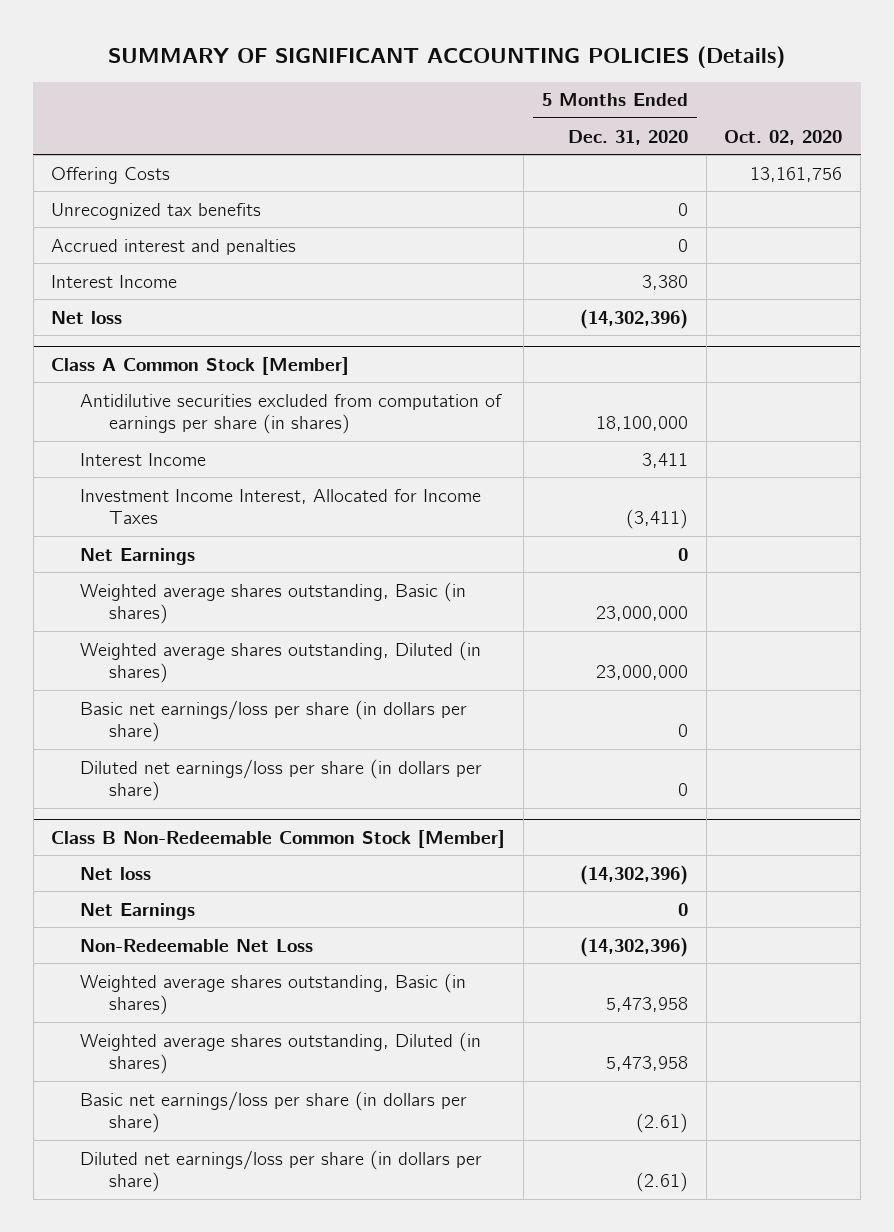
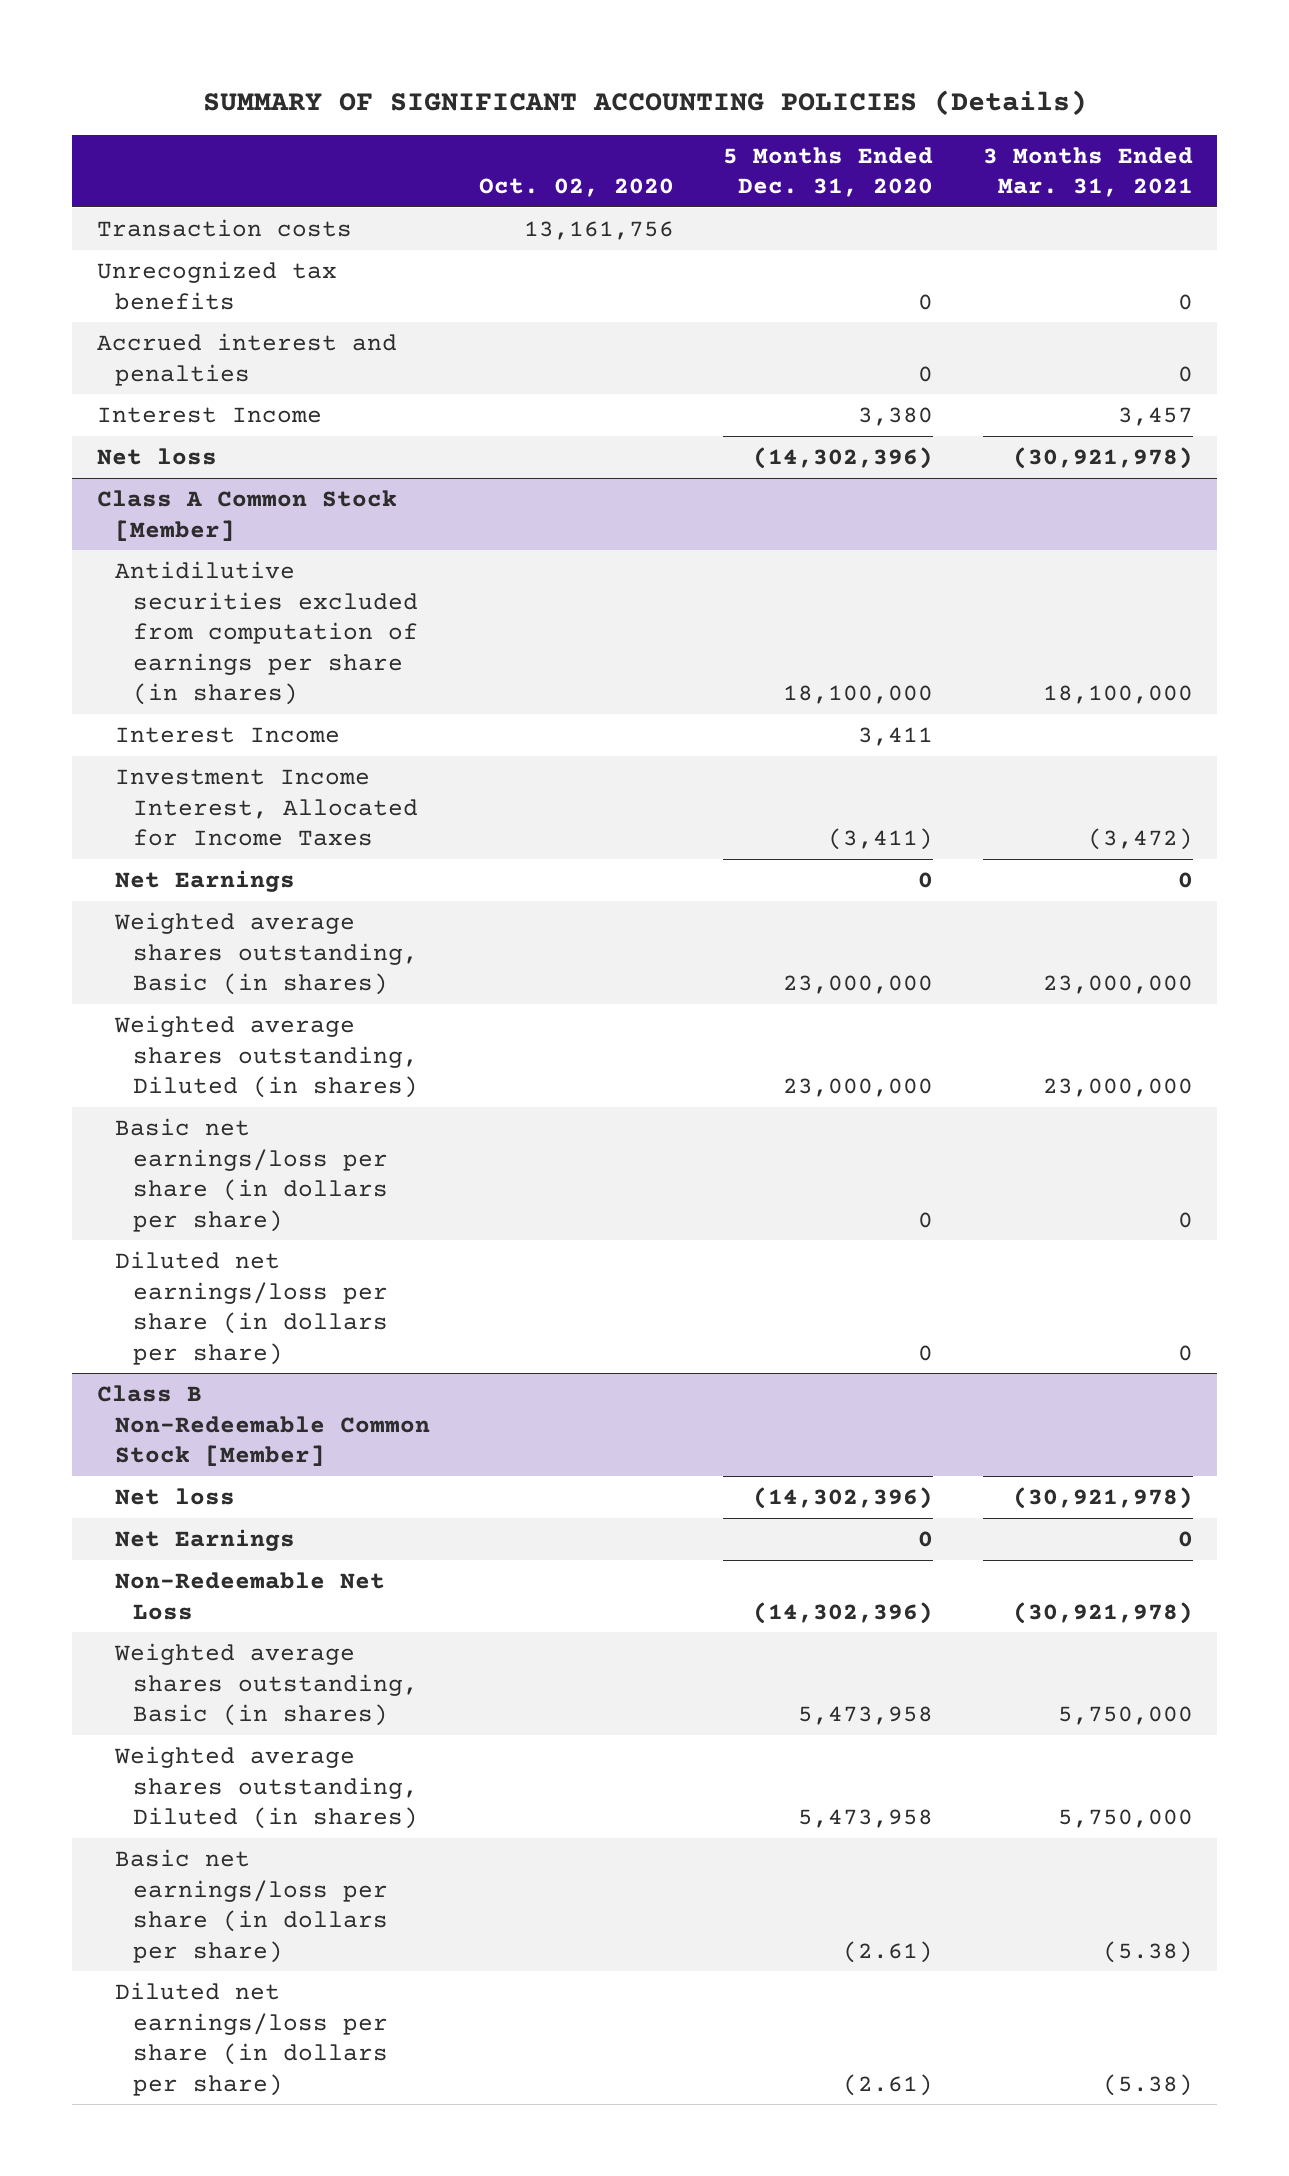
- | 5 Months Ended Dec. 31, 2020 | Oct. 02, 2020
+ | Oct. 02, 2020 | 5 Months Ended Dec. 31, 2020 | 3 Months Ended Mar. 31, 2021
- Offering Costs | | 13,161,756
+ Transaction costs | 13,161,756 | |

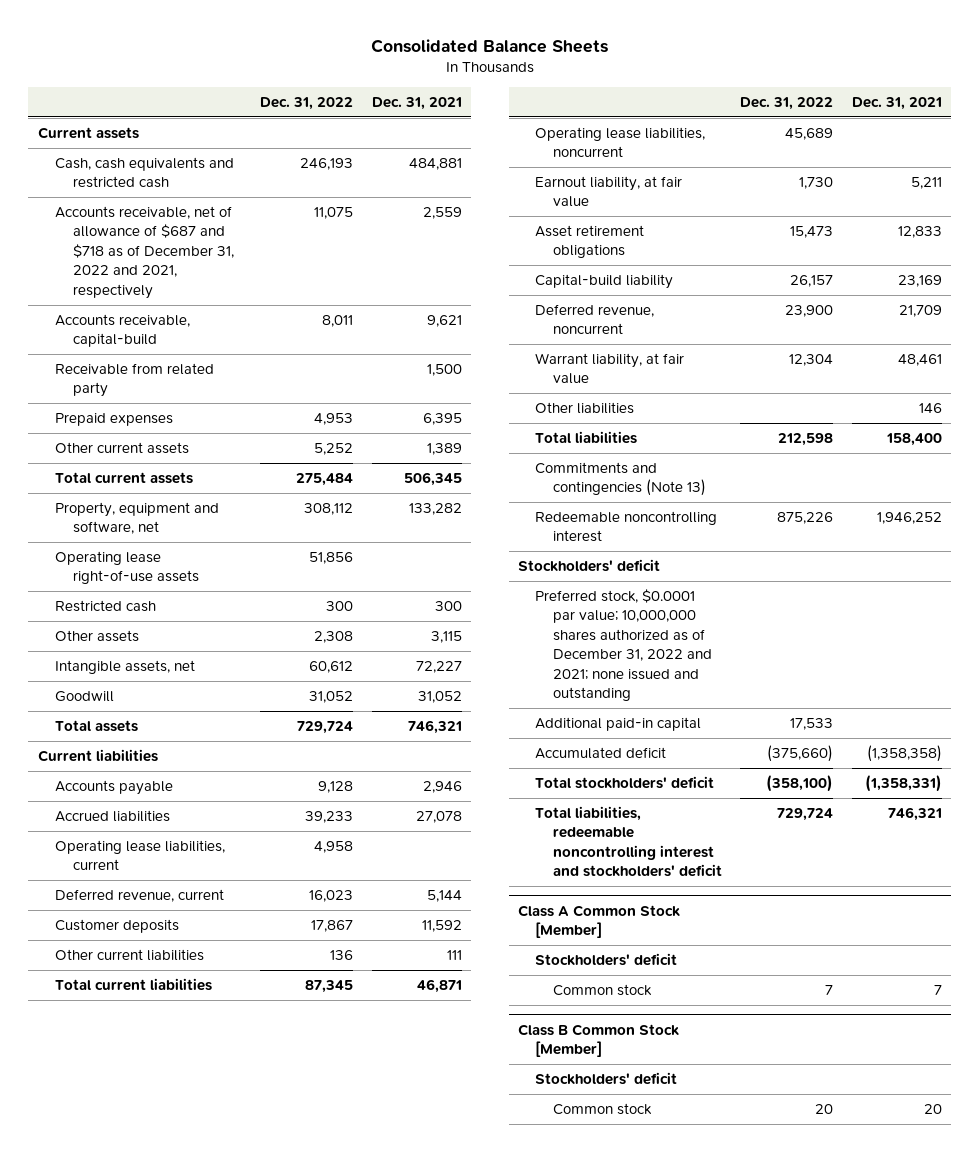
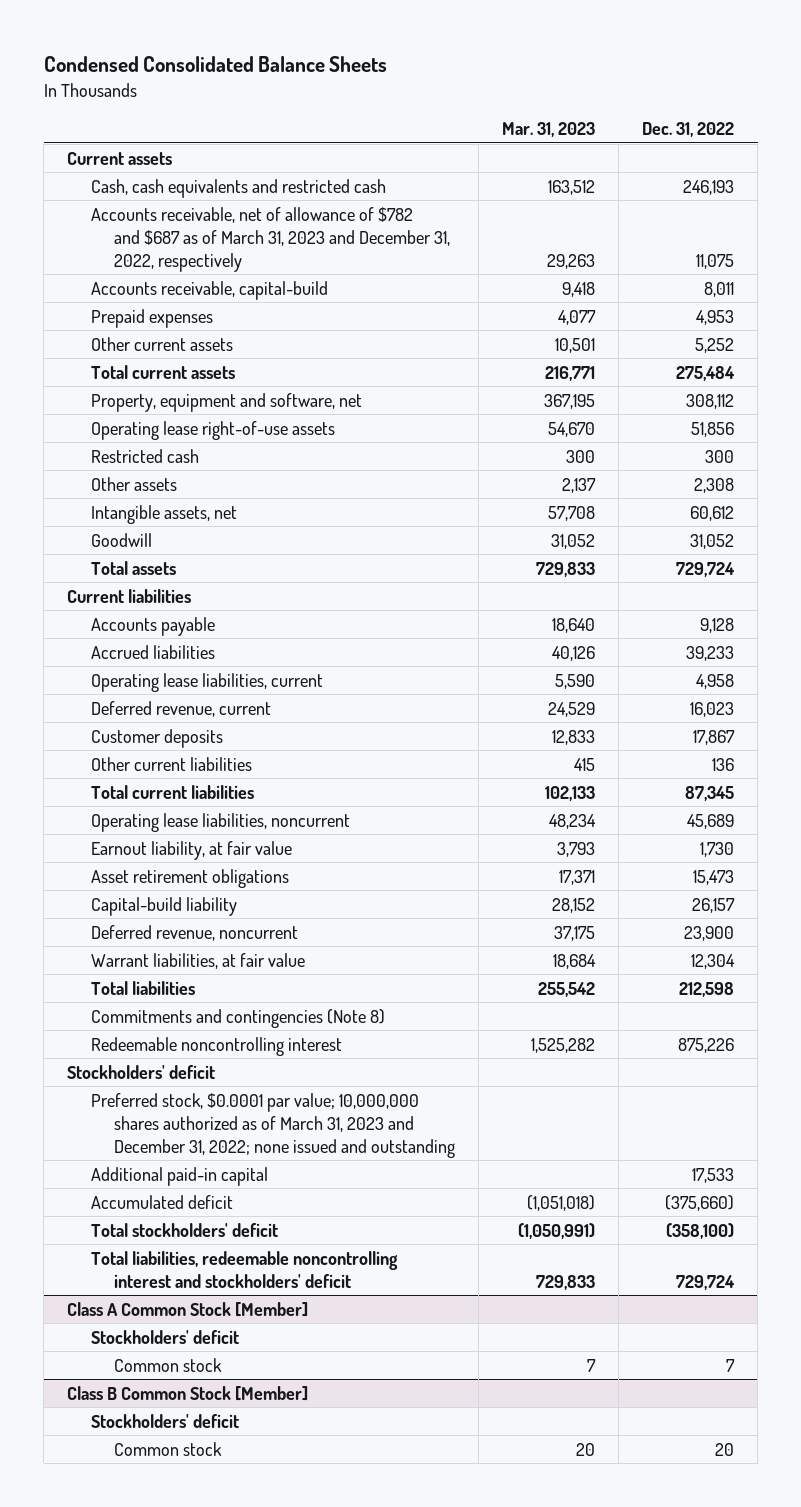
- Consolidated Balance Sheets
+ Condensed Consolidated Balance Sheets
- | Dec. 31, 2022 | Dec. 31, 2021
+ | Mar. 31, 2023 | Dec. 31, 2022
- Accounts receivable, net of allowance of $687 and $718 as of December 31, 2022 and 2021, respectively | 11,075 | 2,559
+ Accounts receivable, net of allowance of $782 and $687 as of March 31, 2023 and December 31, 2022, respectively | 29,263 | 11,075
- Receivable from related party | | 1,500
- Warrant liability, at fair value | 12,304 | 48,461
- Other liabilities | | 146
+ Warrant liabilities, at fair value | 18,684 | 12,304
- Commitments and contingencies (Note 13)
+ Commitments and contingencies (Note 8)
- Preferred stock, $0.0001 par value; 10,000,000 shares authorized as of December 31, 2022 and 2021; none issued and outstanding
+ Preferred stock, $0.0001 par value; 10,000,000 shares authorized as of March 31, 2023 and December 31, 2022; none issued and outstanding

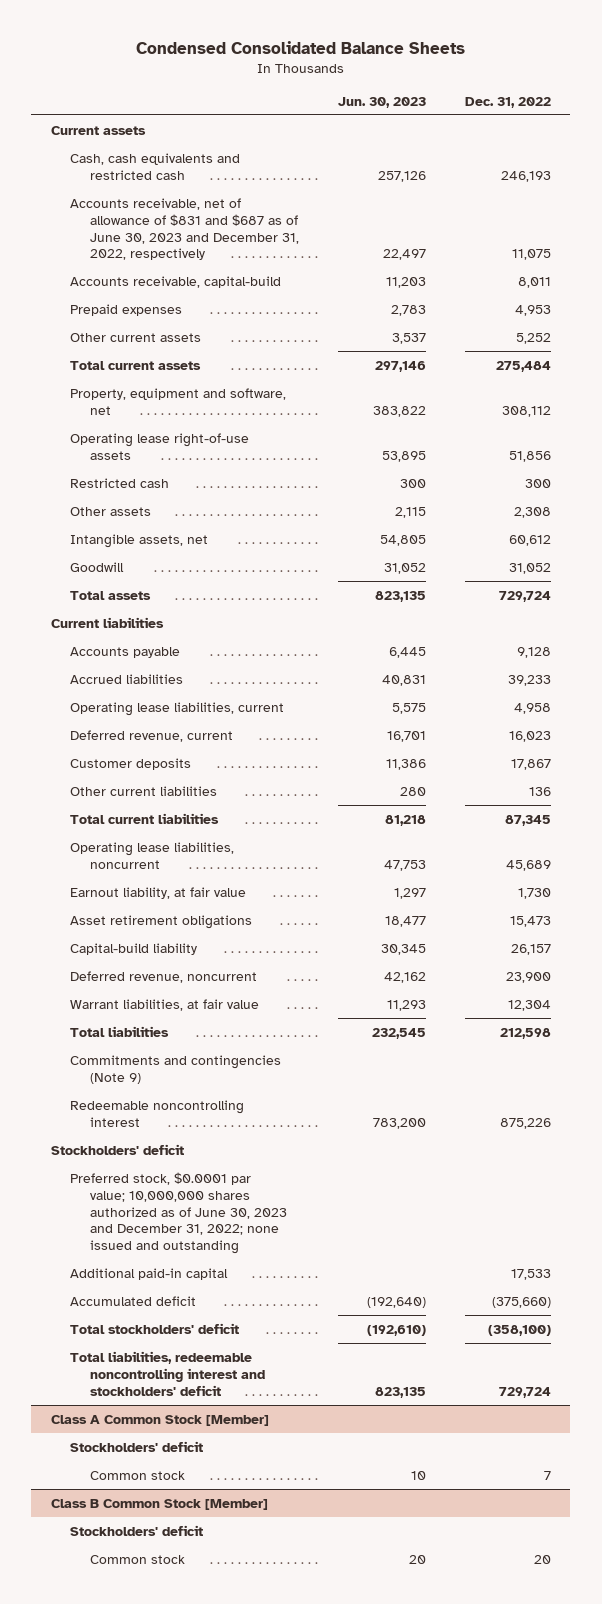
- | Mar. 31, 2023 | Dec. 31, 2022
+ | Jun. 30, 2023 | Dec. 31, 2022
- Accounts receivable, net of allowance of $782 and $687 as of March 31, 2023 and December 31, 2022, respectively | 29,263 | 11,075
+ Accounts receivable, net of allowance of $831 and $687 as of June 30, 2023 and December 31, 2022, respectively | 22,497 | 11,075
- Commitments and contingencies (Note 8)
+ Commitments and contingencies (Note 9)
- Preferred stock, $0.0001 par value; 10,000,000 shares authorized as of March 31, 2023 and December 31, 2022; none issued and outstanding
+ Preferred stock, $0.0001 par value; 10,000,000 shares authorized as of June 30, 2023 and December 31, 2022; none issued and outstanding

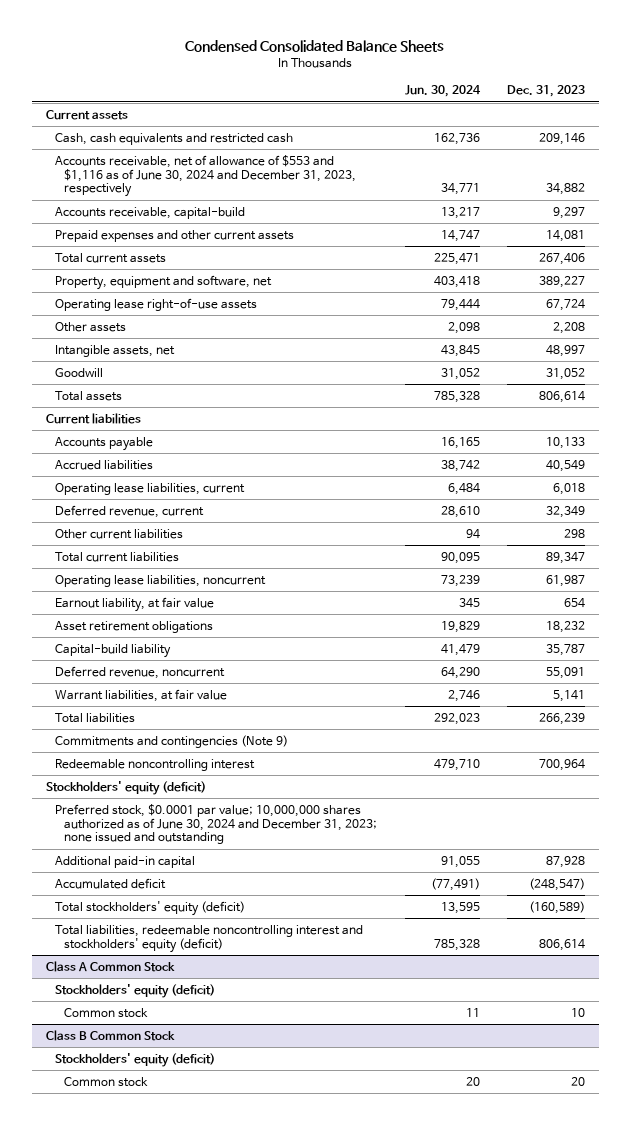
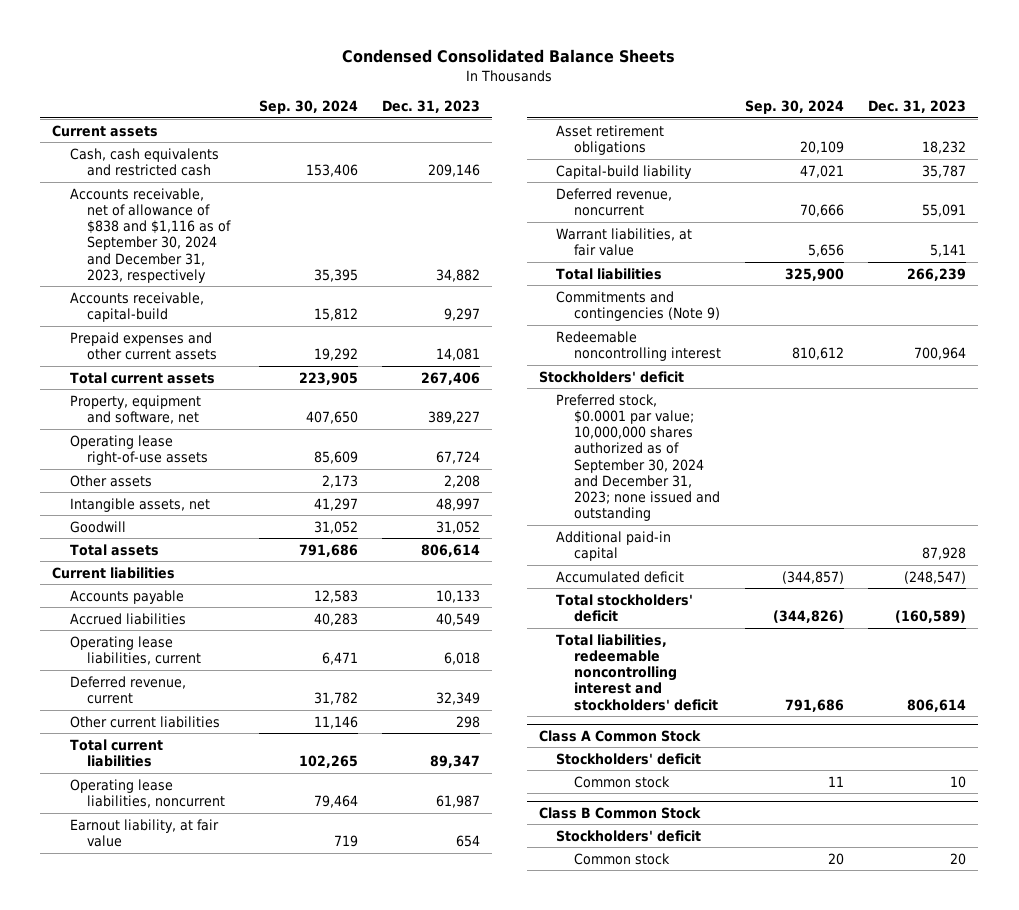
- | Jun. 30, 2024 | Dec. 31, 2023
+ | Sep. 30, 2024 | Dec. 31, 2023
- Accounts receivable, net of allowance of $553 and $1,116 as of June 30, 2024 and December 31, 2023, respectively | 34,771 | 34,882
+ Accounts receivable, net of allowance of $838 and $1,116 as of September 30, 2024 and December 31, 2023, respectively | 35,395 | 34,882
- Stockholders' equity (deficit)
- Preferred stock, $0.0001 par value; 10,000,000 shares authorized as of June 30, 2024 and December 31, 2023; none issued and outstanding
+ Stockholders' deficit
+ Preferred stock, $0.0001 par value; 10,000,000 shares authorized as of September 30, 2024 and December 31, 2023; none issued and outstanding
- Total stockholders' equity (deficit) | 13,595 | (160,589)
- Total liabilities, redeemable noncontrolling interest and stockholders' equity (deficit) | 785,328 | 806,614
+ Total stockholders' deficit | (344,826) | (160,589)
+ Total liabilities, redeemable noncontrolling interest and stockholders' deficit | 791,686 | 806,614
@ Class A Common Stock
- Stockholders' equity (deficit)
+ Stockholders' deficit
@ Class B Common Stock
- Stockholders' equity (deficit)
+ Stockholders' deficit

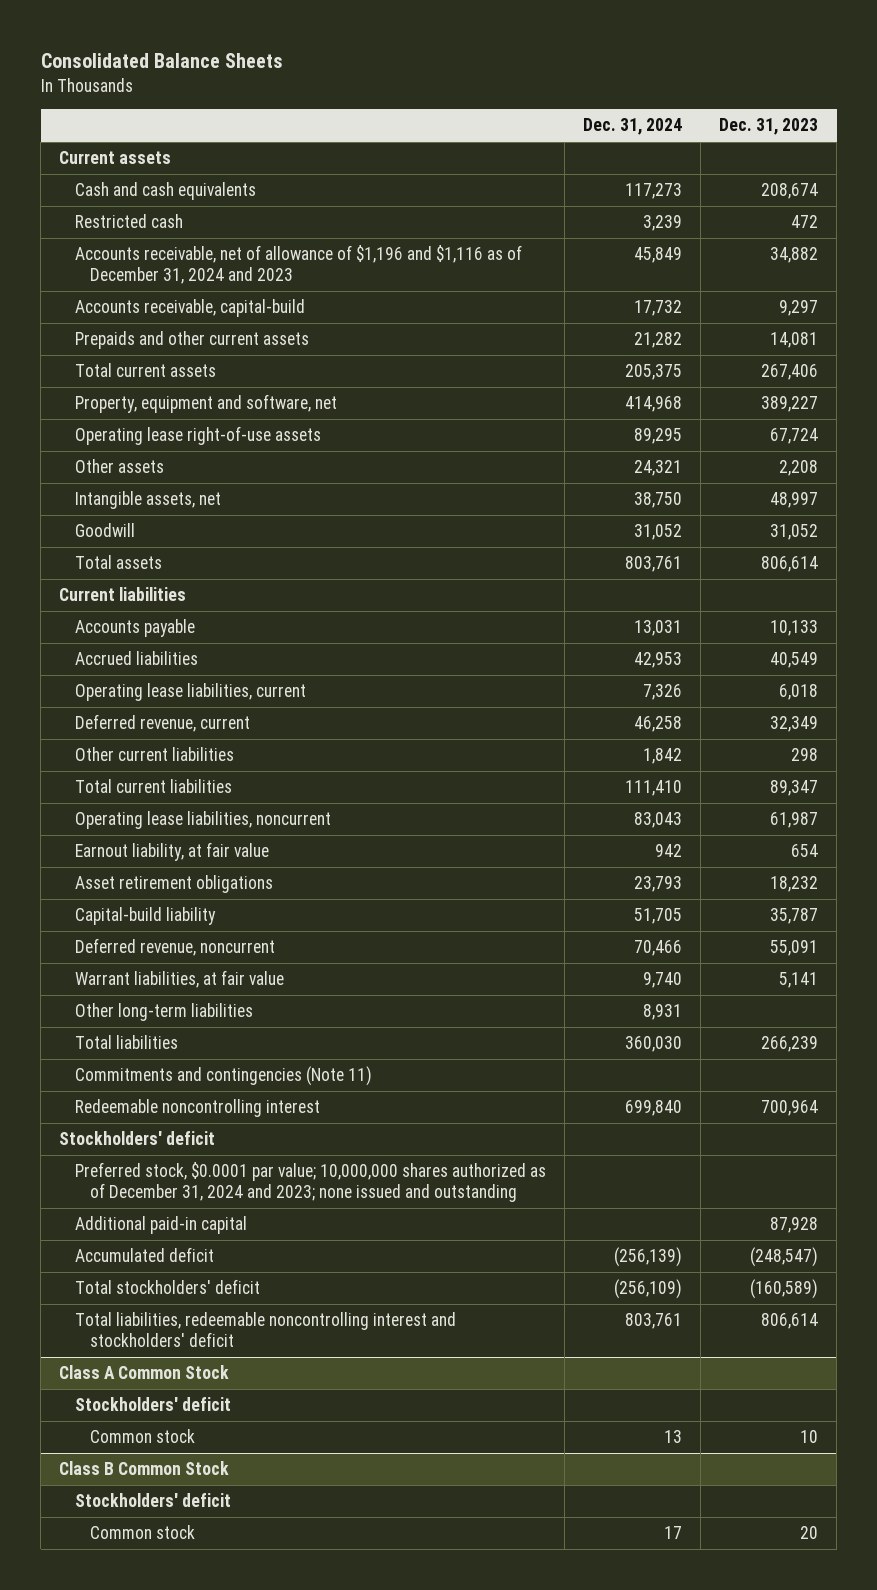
- Condensed Consolidated Balance Sheets
+ Consolidated Balance Sheets
- | Sep. 30, 2024 | Dec. 31, 2023
+ | Dec. 31, 2024 | Dec. 31, 2023
- Cash, cash equivalents and restricted cash | 153,406 | 209,146
- Accounts receivable, net of allowance of $838 and $1,116 as of September 30, 2024 and December 31, 2023, respectively | 35,395 | 34,882
+ Cash and cash equivalents | 117,273 | 208,674
+ Restricted cash | 3,239 | 472
+ Accounts receivable, net of allowance of $1,196 and $1,116 as of December 31, 2024 and 2023 | 45,849 | 34,882
- Prepaid expenses and other current assets | 19,292 | 14,081
+ Prepaids and other current assets | 21,282 | 14,081
+ Other long-term liabilities | 8,931 |
- Commitments and contingencies (Note 9)
+ Commitments and contingencies (Note 11)
- Preferred stock, $0.0001 par value; 10,000,000 shares authorized as of September 30, 2024 and December 31, 2023; none issued and outstanding
+ Preferred stock, $0.0001 par value; 10,000,000 shares authorized as of December 31, 2024 and 2023; none issued and outstanding

